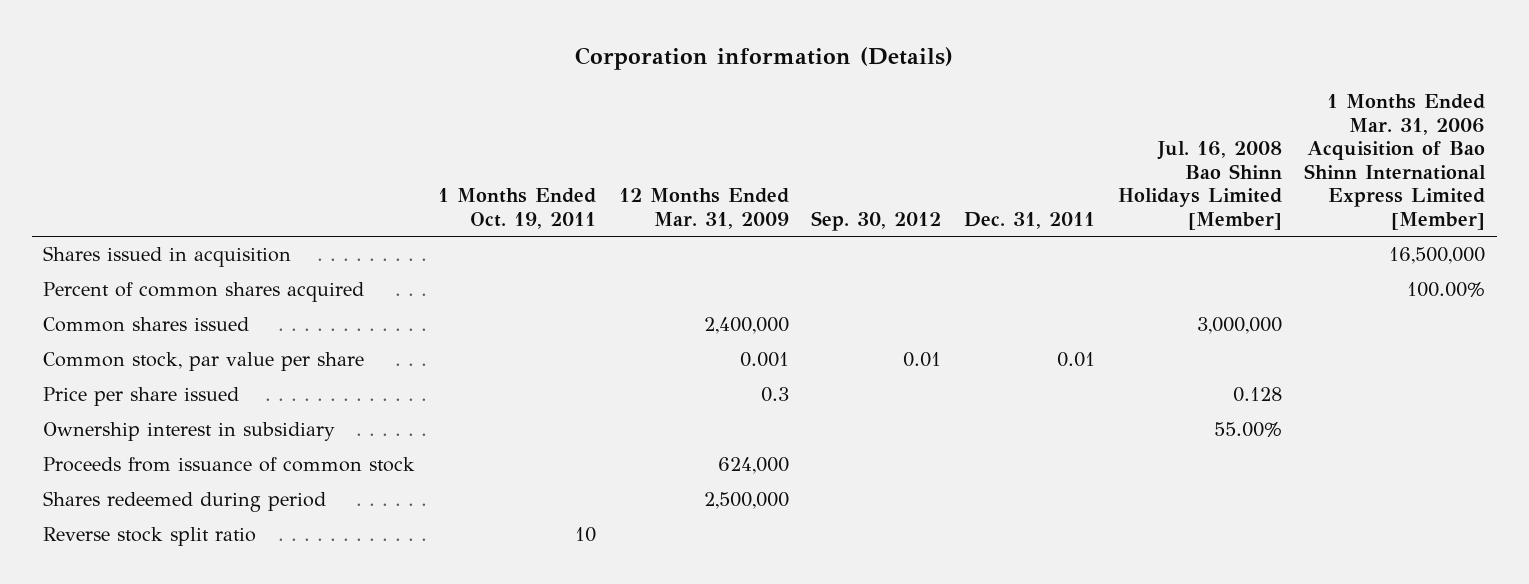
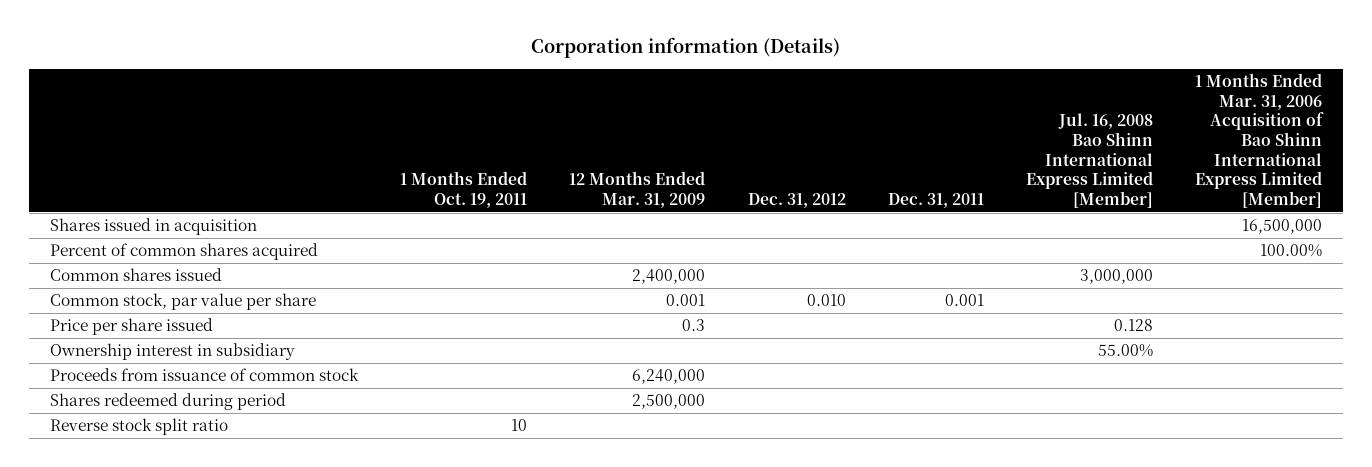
- | 1 Months Ended Oct. 19, 2011 | 12 Months Ended Mar. 31, 2009 | Sep. 30, 2012 | Dec. 31, 2011 | Jul. 16, 2008 Bao Shinn Holidays Limited [Member] | 1 Months Ended Mar. 31, 2006 Acquisition of Bao Shinn International Express Limited [Member]
+ | 1 Months Ended Oct. 19, 2011 | 12 Months Ended Mar. 31, 2009 | Dec. 31, 2012 | Dec. 31, 2011 | Jul. 16, 2008 Bao Shinn International Express Limited [Member] | 1 Months Ended Mar. 31, 2006 Acquisition of Bao Shinn International Express Limited [Member]
- Common stock, par value per share | | 0.001 | 0.01 | 0.01 | |
+ Common stock, par value per share | | 0.001 | 0.010 | 0.001 | |
- Proceeds from issuance of common stock | | 624,000 | | | |
+ Proceeds from issuance of common stock | | 6,240,000 | | | |

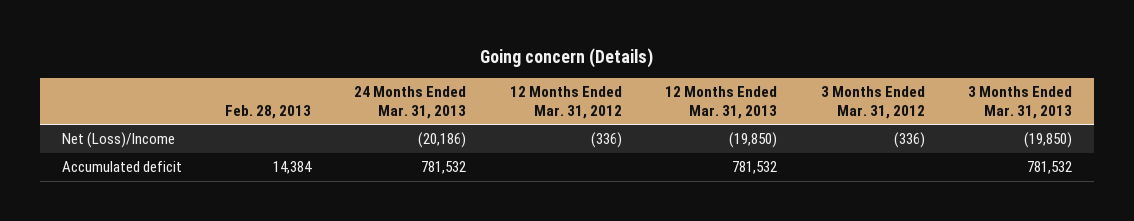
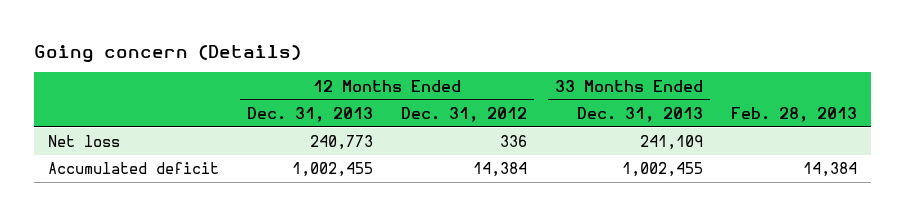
- | Feb. 28, 2013 | 24 Months Ended Mar. 31, 2013 | 12 Months Ended Mar. 31, 2012 | 12 Months Ended Mar. 31, 2013 | 3 Months Ended Mar. 31, 2012 | 3 Months Ended Mar. 31, 2013
+ | 12 Months Ended Dec. 31, 2013 | 12 Months Ended Dec. 31, 2012 | 33 Months Ended Dec. 31, 2013 | Feb. 28, 2013
- Net (Loss)/Income | | (20,186) | (336) | (19,850) | (336) | (19,850)
+ Net loss | 240,773 | 336 | 241,109 |

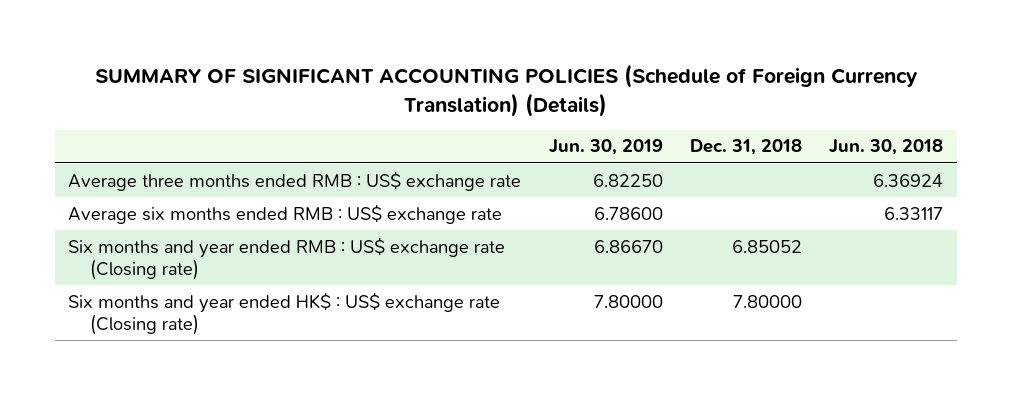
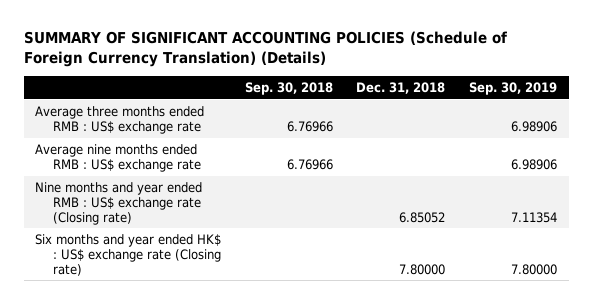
- | Jun. 30, 2019 | Dec. 31, 2018 | Jun. 30, 2018
+ | Sep. 30, 2018 | Dec. 31, 2018 | Sep. 30, 2019
- Average six months ended RMB : US$ exchange rate | 6.78600 | | 6.33117
- Six months and year ended RMB : US$ exchange rate (Closing rate) | 6.86670 | 6.85052 |
+ Average nine months ended RMB : US$ exchange rate | 6.76966 | | 6.98906
+ Nine months and year ended RMB : US$ exchange rate (Closing rate) | | 6.85052 | 7.11354

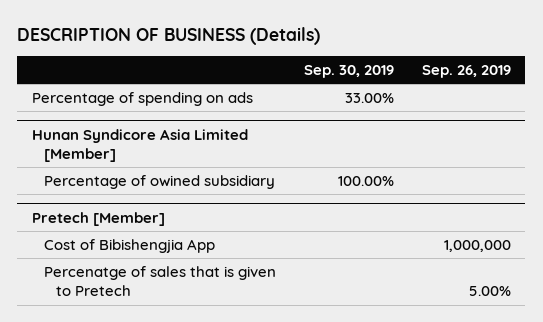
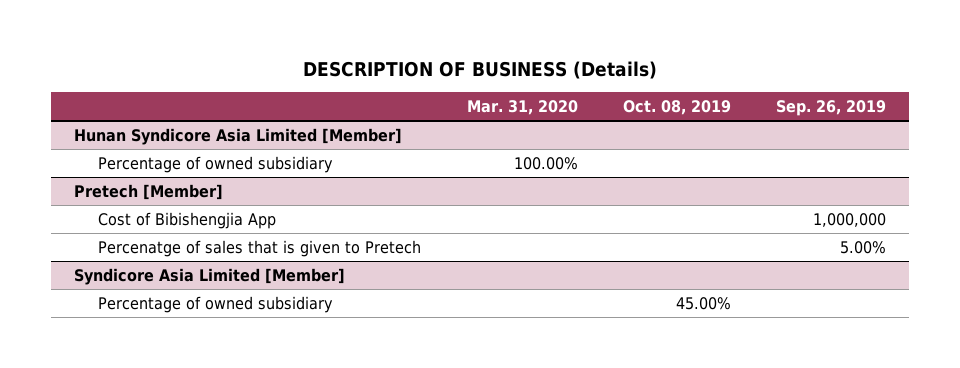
- | Sep. 30, 2019 | Sep. 26, 2019
+ | Mar. 31, 2020 | Oct. 08, 2019 | Sep. 26, 2019
- Percentage of spending on ads | 33.00% |
@ Hunan Syndicore Asia Limited [Member]
- Percentage of owined subsidiary | 100.00% |
+ Percentage of owned subsidiary | 100.00% | |
+ Syndicore Asia Limited [Member]
+ Percentage of owned subsidiary | | 45.00% |

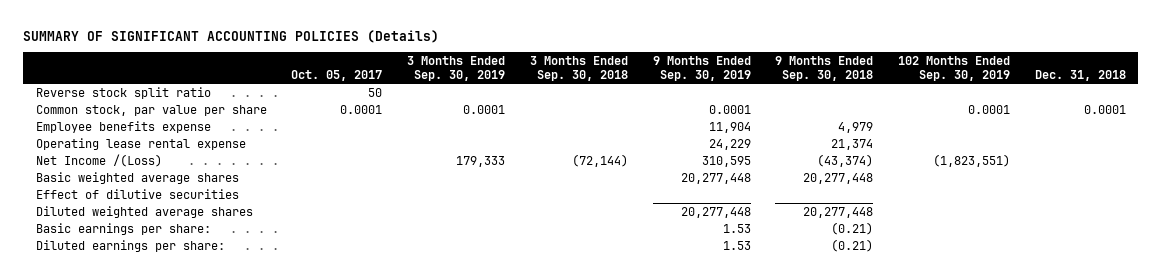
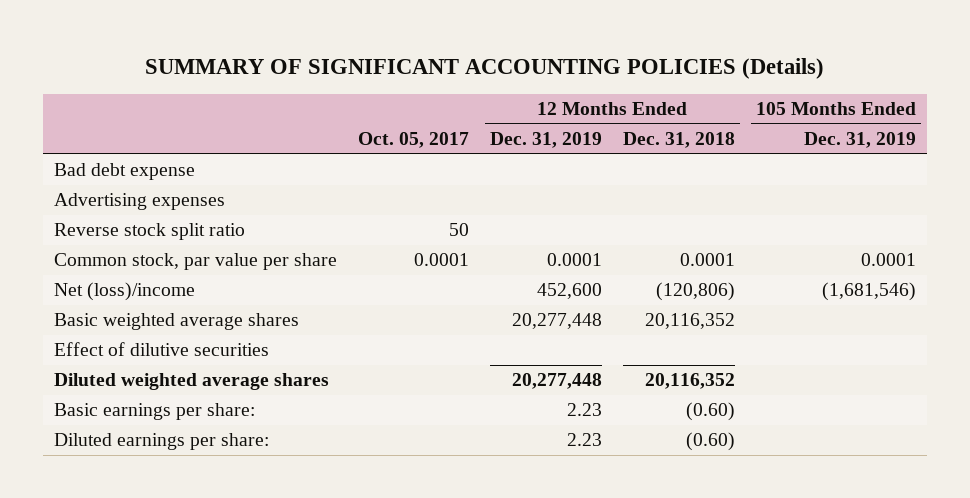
- | Oct. 05, 2017 | 3 Months Ended Sep. 30, 2019 | 3 Months Ended Sep. 30, 2018 | 9 Months Ended Sep. 30, 2019 | 9 Months Ended Sep. 30, 2018 | 102 Months Ended Sep. 30, 2019 | Dec. 31, 2018
+ | Oct. 05, 2017 | 12 Months Ended Dec. 31, 2019 | 12 Months Ended Dec. 31, 2018 | 105 Months Ended Dec. 31, 2019
+ Bad debt expense
+ Advertising expenses
- Employee benefits expense | | | | 11,904 | 4,979 | |
- Operating lease rental expense | | | | 24,229 | 21,374 | |
- Net Income /(Loss) | | 179,333 | (72,144) | 310,595 | (43,374) | (1,823,551) |
+ Net (loss)/income | | 452,600 | (120,806) | (1,681,546)

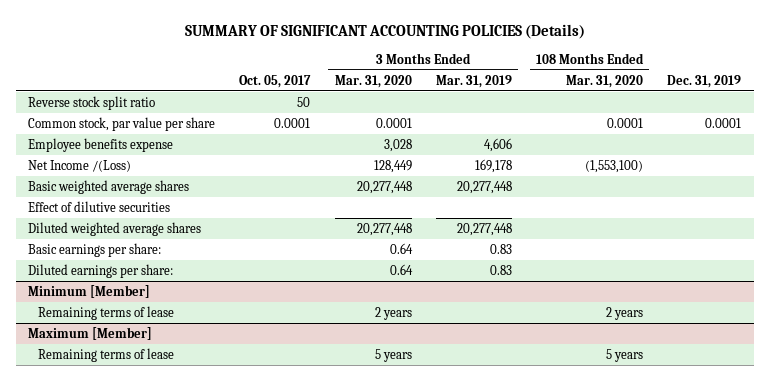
- | Oct. 05, 2017 | 12 Months Ended Dec. 31, 2019 | 12 Months Ended Dec. 31, 2018 | 105 Months Ended Dec. 31, 2019
+ | Oct. 05, 2017 | 3 Months Ended Mar. 31, 2020 | 3 Months Ended Mar. 31, 2019 | 108 Months Ended Mar. 31, 2020 | Dec. 31, 2019
- Bad debt expense
- Advertising expenses
- Net (loss)/income | | 452,600 | (120,806) | (1,681,546)
+ Employee benefits expense | | 3,028 | 4,606 | |
+ Net Income /(Loss) | | 128,449 | 169,178 | (1,553,100) |
+ Minimum [Member]
+ Remaining terms of lease | | 2 years | | 2 years |
+ Maximum [Member]
+ Remaining terms of lease | | 5 years | | 5 years |

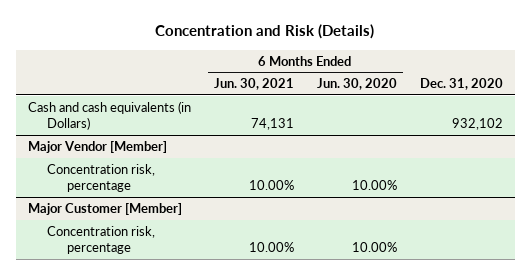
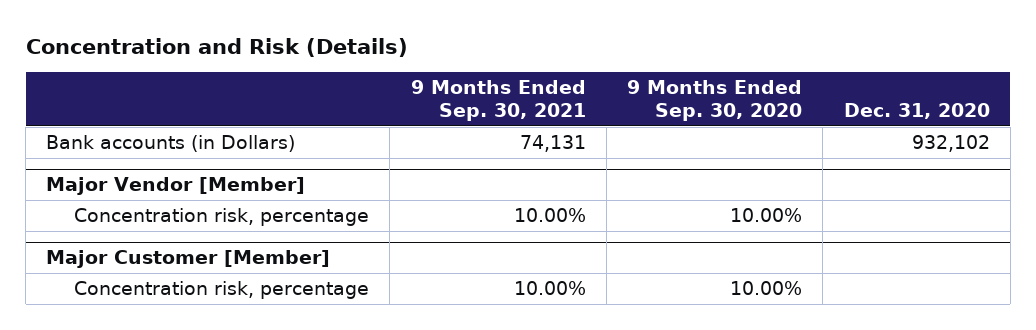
- | 6 Months Ended Jun. 30, 2021 | 6 Months Ended Jun. 30, 2020 | Dec. 31, 2020
+ | 9 Months Ended Sep. 30, 2021 | 9 Months Ended Sep. 30, 2020 | Dec. 31, 2020
- Cash and cash equivalents (in Dollars) | 74,131 | | 932,102
+ Bank accounts (in Dollars) | 74,131 | | 932,102

